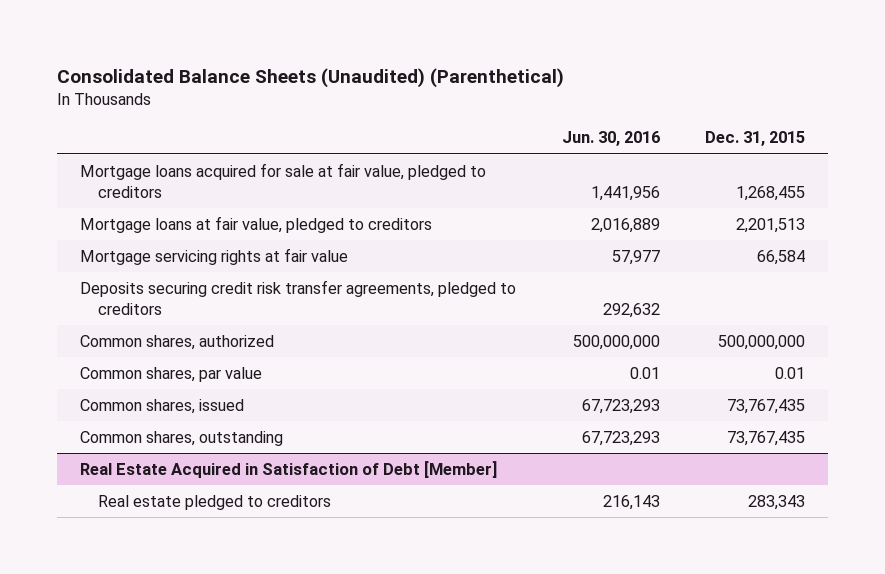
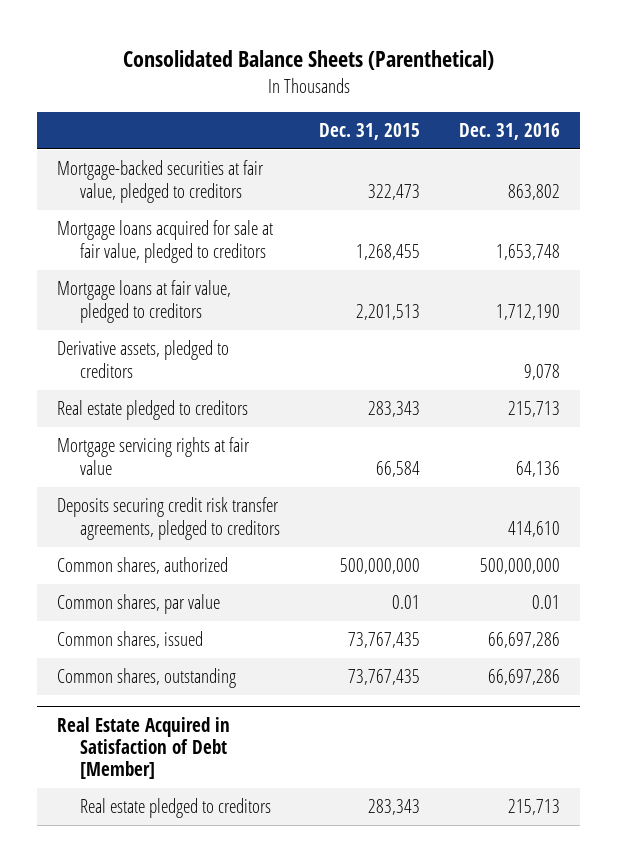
- Consolidated Balance Sheets (Unaudited) (Parenthetical)
+ Consolidated Balance Sheets (Parenthetical)
- | Jun. 30, 2016 | Dec. 31, 2015
+ | Dec. 31, 2015 | Dec. 31, 2016
+ Mortgage-backed securities at fair value, pledged to creditors | 322,473 | 863,802
+ Derivative assets, pledged to creditors | | 9,078
+ Real estate pledged to creditors | 283,343 | 215,713

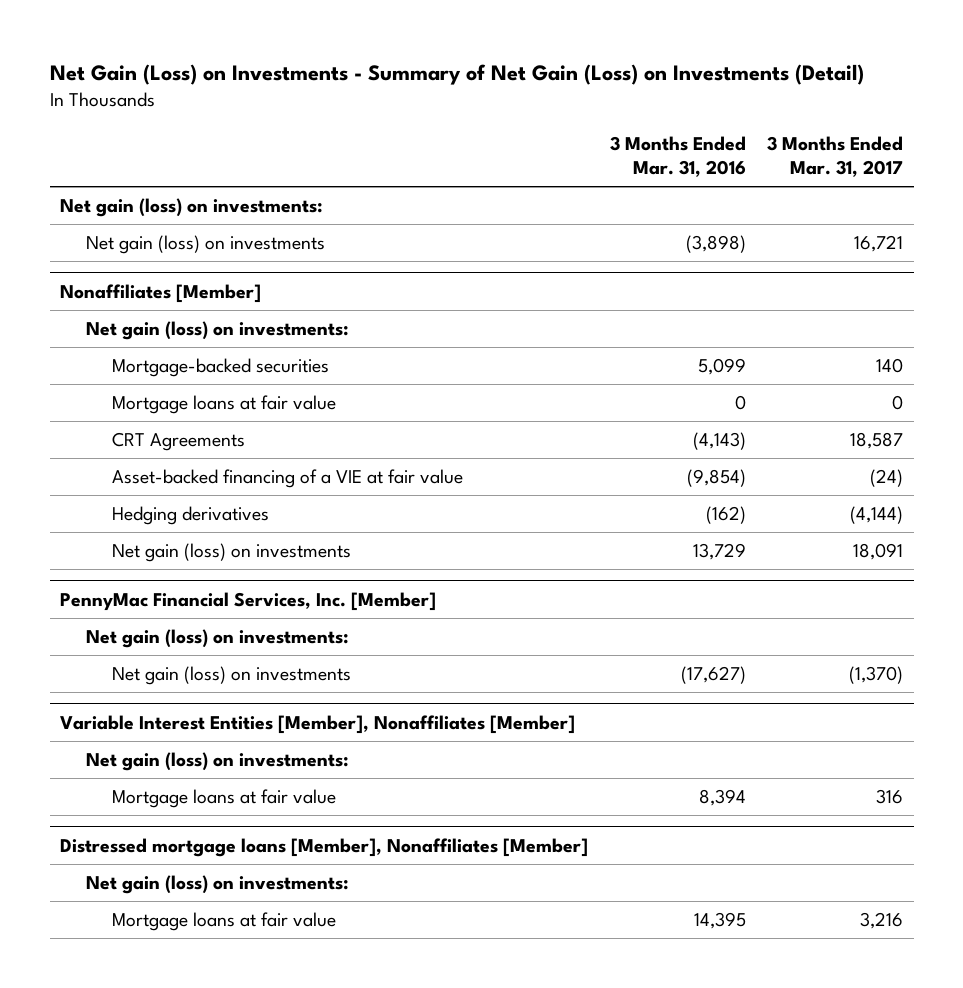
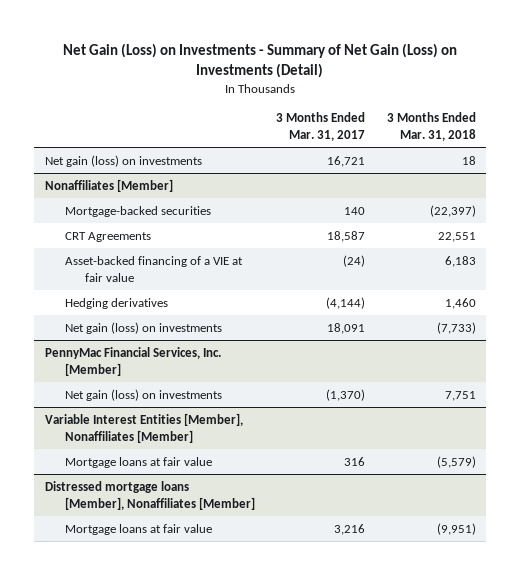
- | 3 Months Ended Mar. 31, 2016 | 3 Months Ended Mar. 31, 2017
+ | 3 Months Ended Mar. 31, 2017 | 3 Months Ended Mar. 31, 2018
- Net gain (loss) on investments:
@ Nonaffiliates [Member]
- Net gain (loss) on investments:
- Mortgage loans at fair value | 0 | 0
@ PennyMac Financial Services, Inc. [Member]
- Net gain (loss) on investments:
@ Variable Interest Entities [Member], Nonaffiliates [Member]
- Net gain (loss) on investments:
@ Distressed mortgage loans [Member], Nonaffiliates [Member]
- Net gain (loss) on investments:

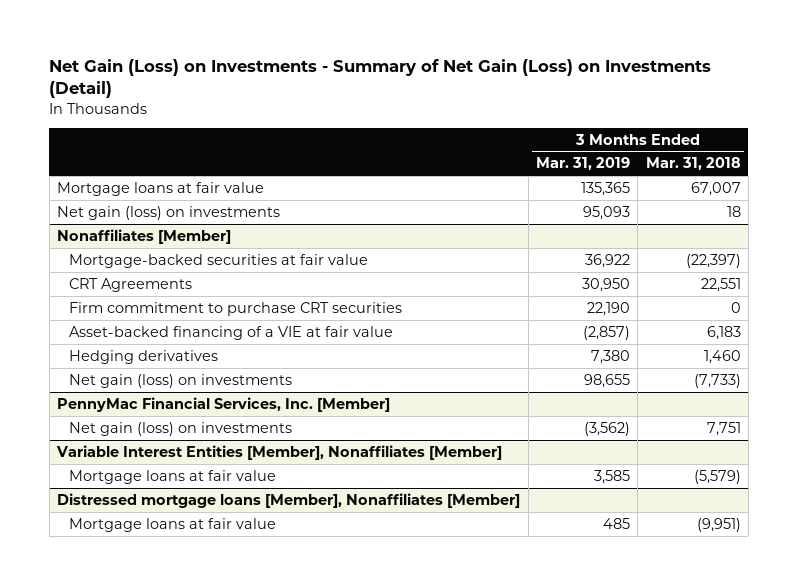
- | 3 Months Ended Mar. 31, 2017 | 3 Months Ended Mar. 31, 2018
+ | 3 Months Ended Mar. 31, 2019 | 3 Months Ended Mar. 31, 2018
+ Mortgage loans at fair value | 135,365 | 67,007
@ Nonaffiliates [Member]
- Mortgage-backed securities | 140 | (22,397)
+ Mortgage-backed securities at fair value | 36,922 | (22,397)
+ Firm commitment to purchase CRT securities | 22,190 | 0

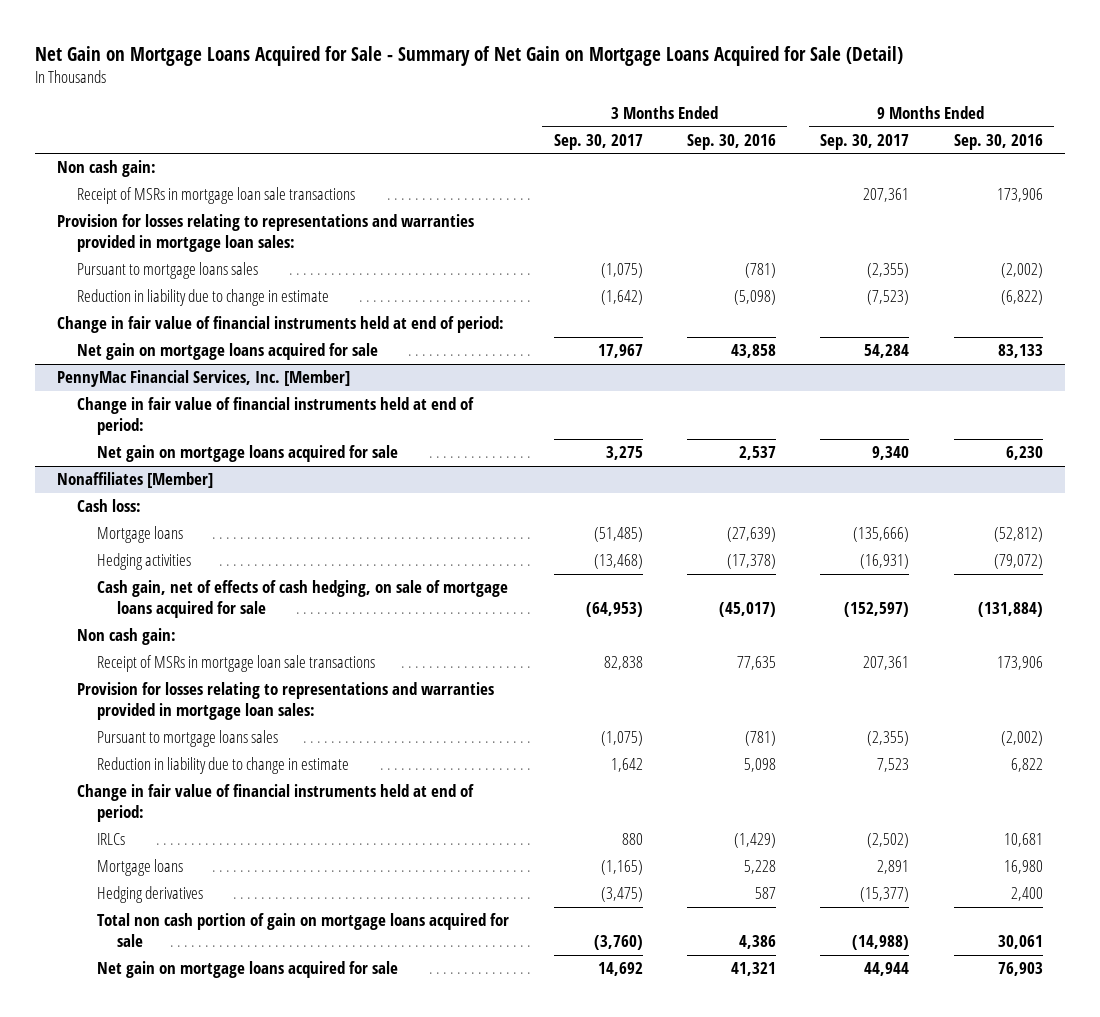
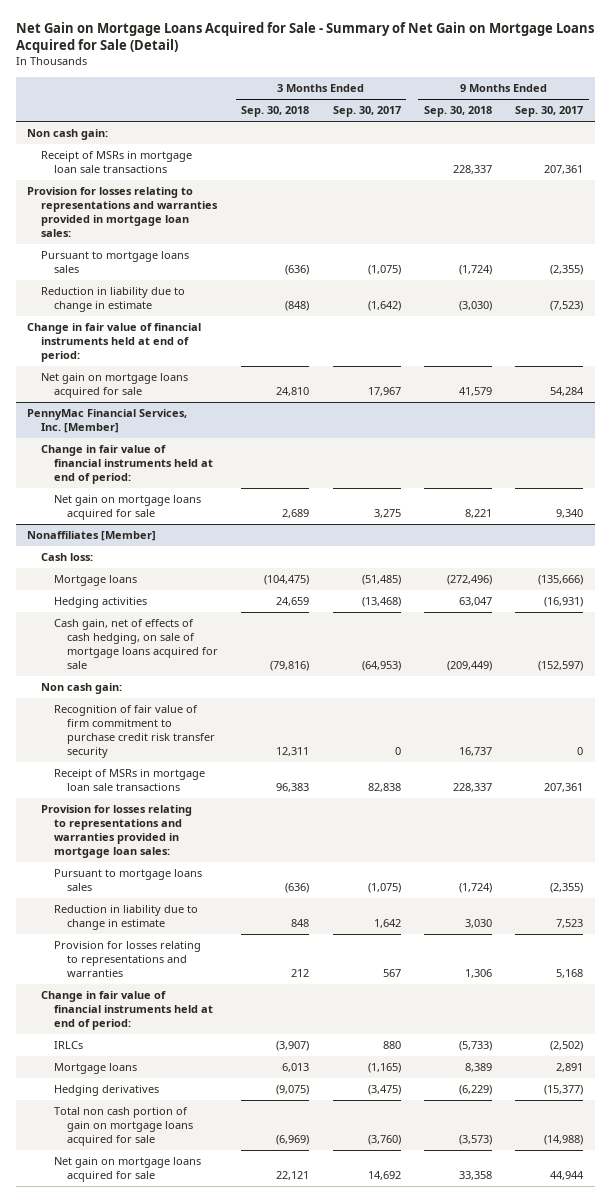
- | 3 Months Ended Sep. 30, 2017 | 3 Months Ended Sep. 30, 2016 | 9 Months Ended Sep. 30, 2017 | 9 Months Ended Sep. 30, 2016
+ | 3 Months Ended Sep. 30, 2018 | 3 Months Ended Sep. 30, 2017 | 9 Months Ended Sep. 30, 2018 | 9 Months Ended Sep. 30, 2017
@ Nonaffiliates [Member]
+ Recognition of fair value of firm commitment to purchase credit risk transfer security | 12,311 | 0 | 16,737 | 0
+ Provision for losses relating to representations and warranties | 212 | 567 | 1,306 | 5,168

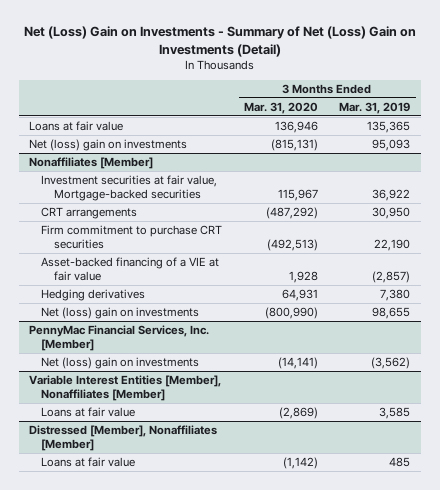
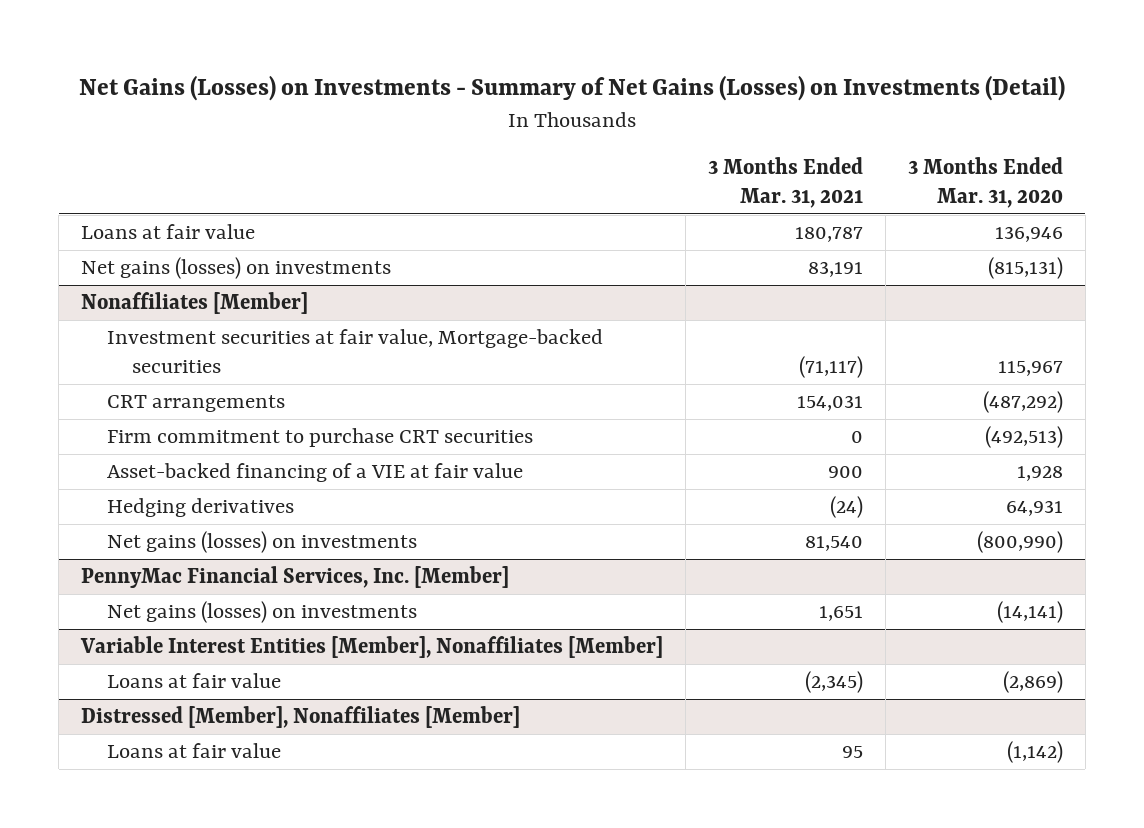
- Net (Loss) Gain on Investments - Summary of Net (Loss) Gain on Investments (Detail)
+ Net Gains (Losses) on Investments - Summary of Net Gains (Losses) on Investments (Detail)
- | 3 Months Ended Mar. 31, 2020 | 3 Months Ended Mar. 31, 2019
+ | 3 Months Ended Mar. 31, 2021 | 3 Months Ended Mar. 31, 2020
- Net (loss) gain on investments | (815,131) | 95,093
+ Net gains (losses) on investments | 83,191 | (815,131)
@ Nonaffiliates [Member]
- Net (loss) gain on investments | (800,990) | 98,655
+ Net gains (losses) on investments | 81,540 | (800,990)
@ PennyMac Financial Services, Inc. [Member]
- Net (loss) gain on investments | (14,141) | (3,562)
+ Net gains (losses) on investments | 1,651 | (14,141)

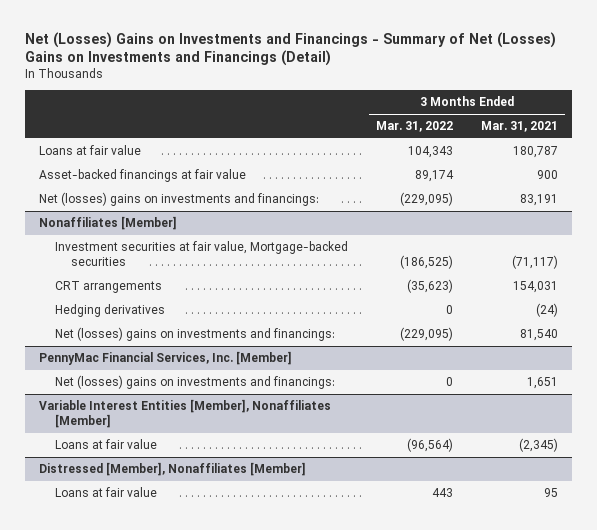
- Net Gains (Losses) on Investments - Summary of Net Gains (Losses) on Investments (Detail)
+ Net (Losses) Gains on Investments and Financings - Summary of Net (Losses) Gains on Investments and Financings (Detail)
- | 3 Months Ended Mar. 31, 2021 | 3 Months Ended Mar. 31, 2020
+ | 3 Months Ended Mar. 31, 2022 | 3 Months Ended Mar. 31, 2021
- Net gains (losses) on investments | 83,191 | (815,131)
+ Asset-backed financings at fair value | 89,174 | 900
+ Net (losses) gains on investments and financings: | (229,095) | 83,191
@ Nonaffiliates [Member]
- Firm commitment to purchase CRT securities | 0 | (492,513)
- Asset-backed financing of a VIE at fair value | 900 | 1,928
- Net gains (losses) on investments | 81,540 | (800,990)
+ Net (losses) gains on investments and financings: | (229,095) | 81,540
@ PennyMac Financial Services, Inc. [Member]
- Net gains (losses) on investments | 1,651 | (14,141)
+ Net (losses) gains on investments and financings: | 0 | 1,651

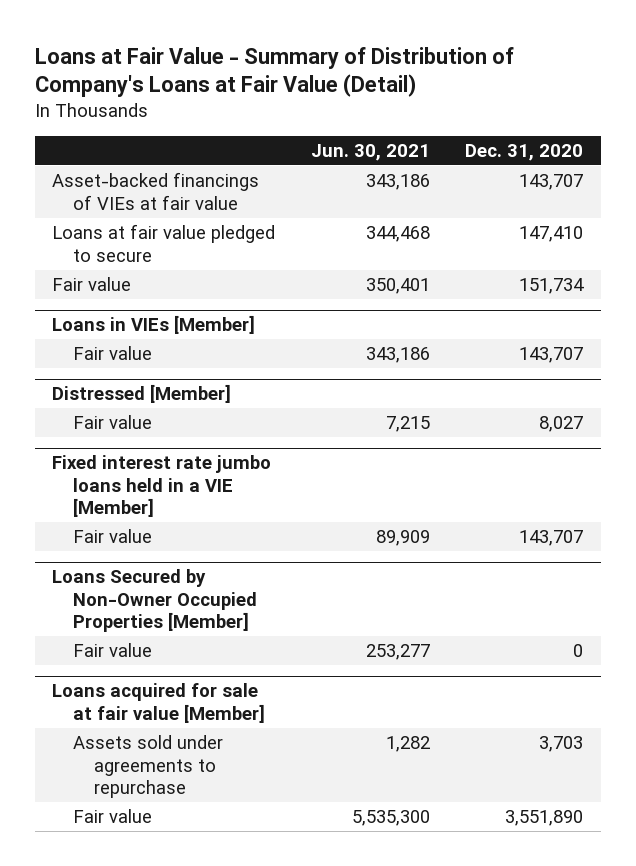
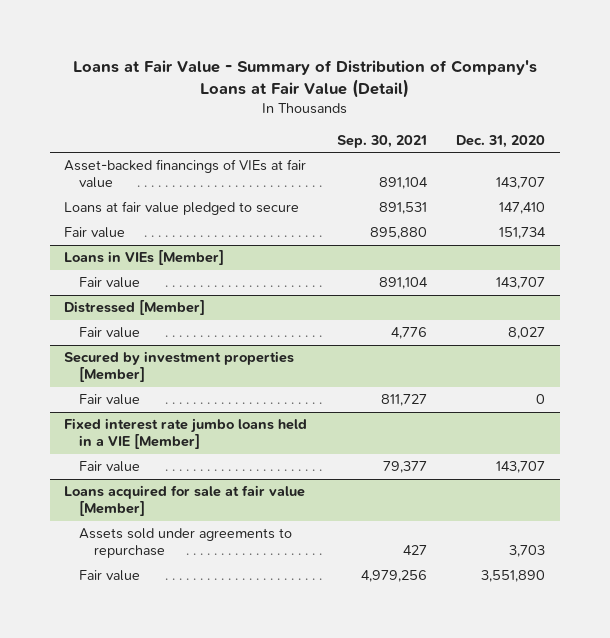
- | Jun. 30, 2021 | Dec. 31, 2020
+ | Sep. 30, 2021 | Dec. 31, 2020
+ Secured by investment properties [Member]
+ Fair value | 811,727 | 0
- Loans Secured by Non-Owner Occupied Properties [Member]
- Fair value | 253,277 | 0

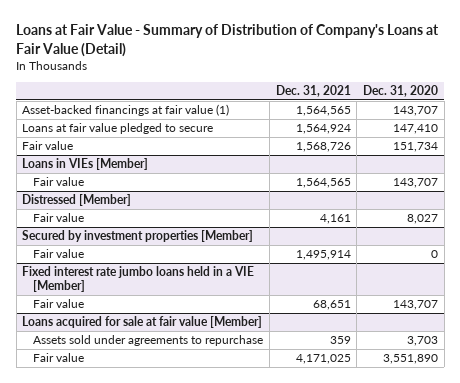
- | Sep. 30, 2021 | Dec. 31, 2020
+ | Dec. 31, 2021 | Dec. 31, 2020
- Asset-backed financings of VIEs at fair value | 891,104 | 143,707
+ Asset-backed financings at fair value (1) | 1,564,565 | 143,707

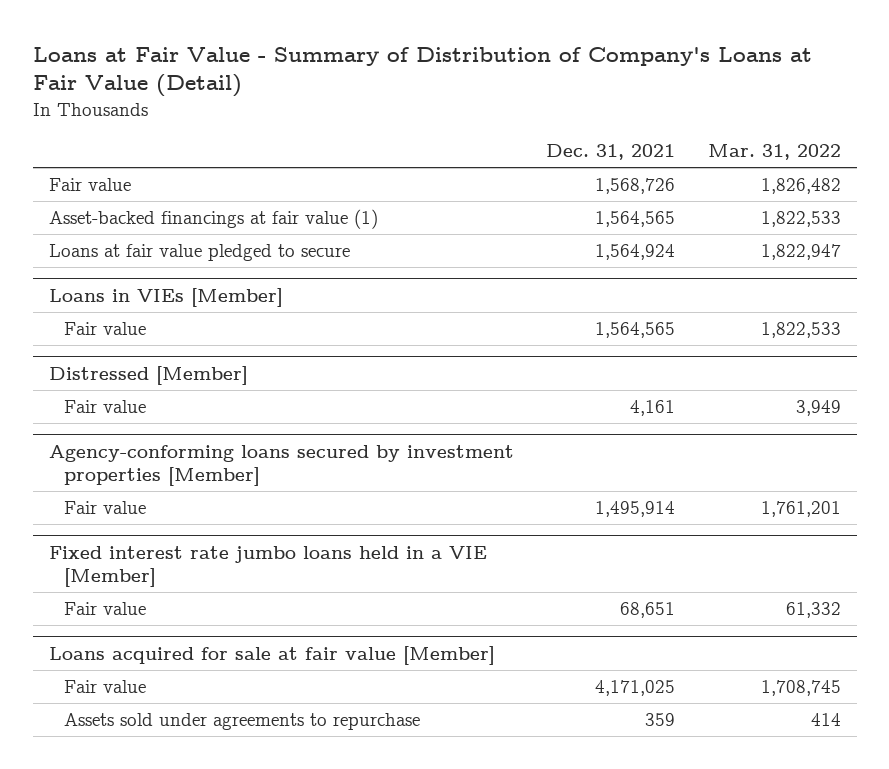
- | Dec. 31, 2021 | Dec. 31, 2020
+ | Dec. 31, 2021 | Mar. 31, 2022
moved up: Fair value | 1,568,726 | 1,826,482
- Secured by investment properties [Member]
+ Agency-conforming loans secured by investment properties [Member]
@ Loans acquired for sale at fair value [Member]
moved down: Assets sold under agreements to repurchase | 359 | 414

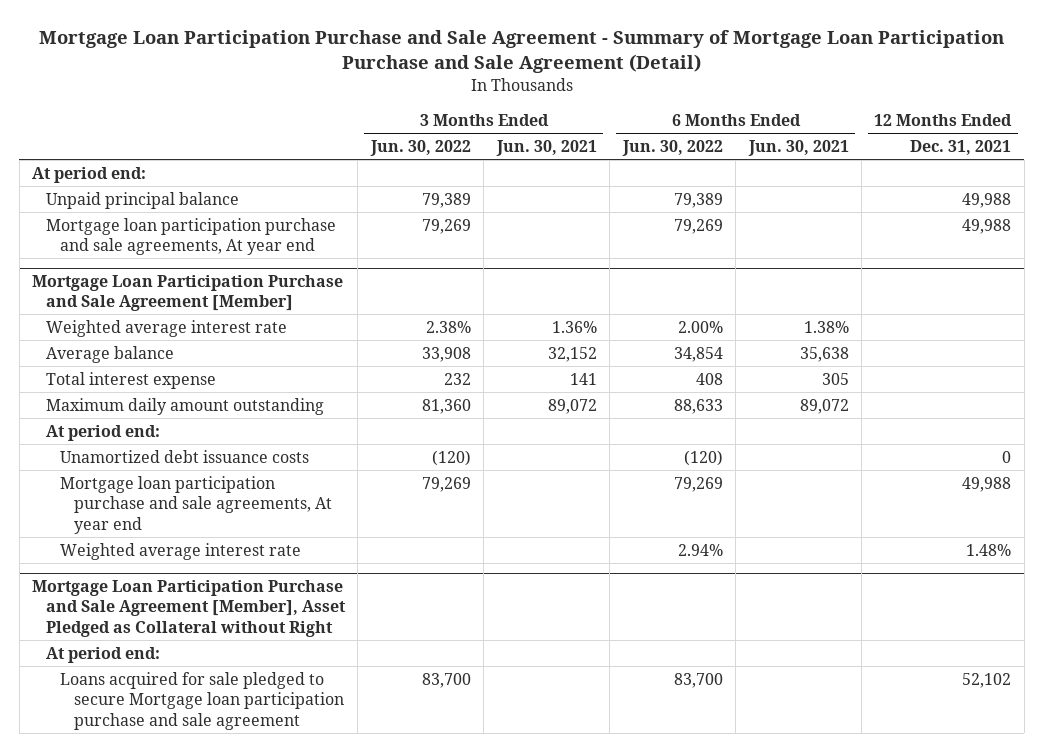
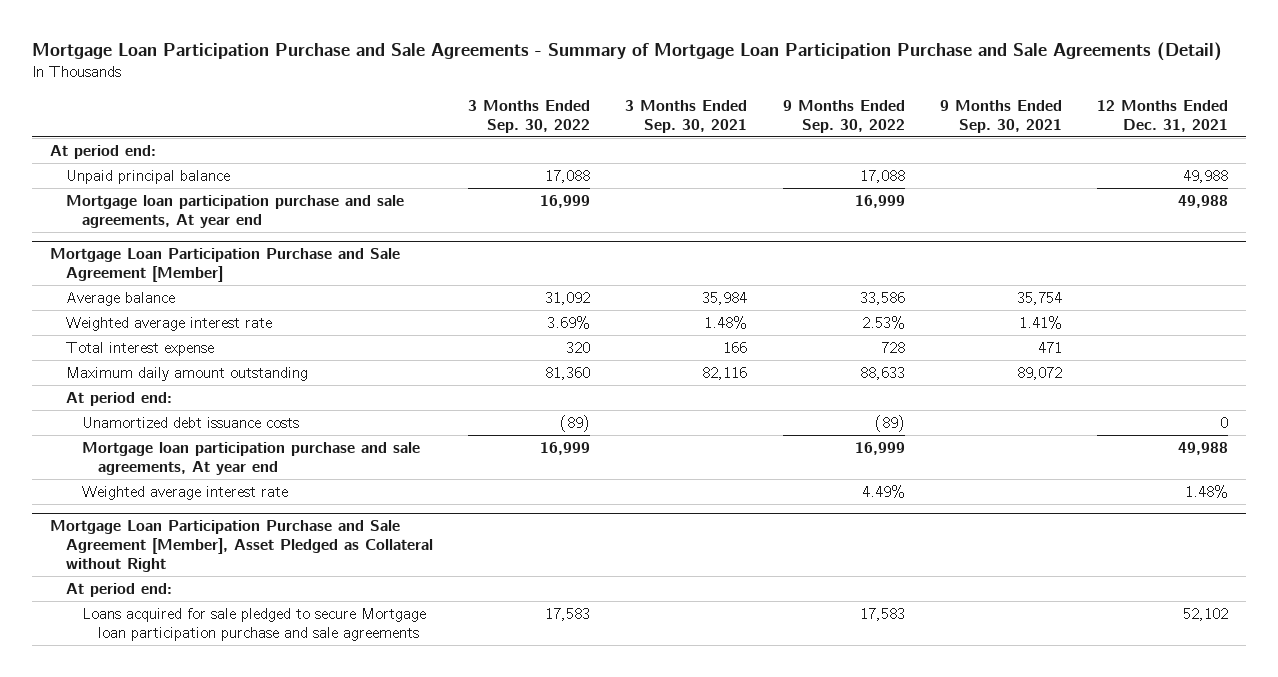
- Mortgage Loan Participation Purchase and Sale Agreement - Summary of Mortgage Loan Participation Purchase and Sale Agreement (Detail)
+ Mortgage Loan Participation Purchase and Sale Agreements - Summary of Mortgage Loan Participation Purchase and Sale Agreements (Detail)
- | 3 Months Ended Jun. 30, 2022 | 3 Months Ended Jun. 30, 2021 | 6 Months Ended Jun. 30, 2022 | 6 Months Ended Jun. 30, 2021 | 12 Months Ended Dec. 31, 2021
+ | 3 Months Ended Sep. 30, 2022 | 3 Months Ended Sep. 30, 2021 | 9 Months Ended Sep. 30, 2022 | 9 Months Ended Sep. 30, 2021 | 12 Months Ended Dec. 31, 2021
@ Mortgage Loan Participation Purchase and Sale Agreement [Member]
moved down: Weighted average interest rate | 3.69% | 1.48% | 2.53% | 1.41% |
@ Mortgage Loan Participation Purchase and Sale Agreement [Member], Asset Pledged as Collateral without Right
- Loans acquired for sale pledged to secure Mortgage loan participation purchase and sale agreement | 83,700 | | 83,700 | | 52,102
+ Loans acquired for sale pledged to secure Mortgage loan participation purchase and sale agreements | 17,583 | | 17,583 | | 52,102

